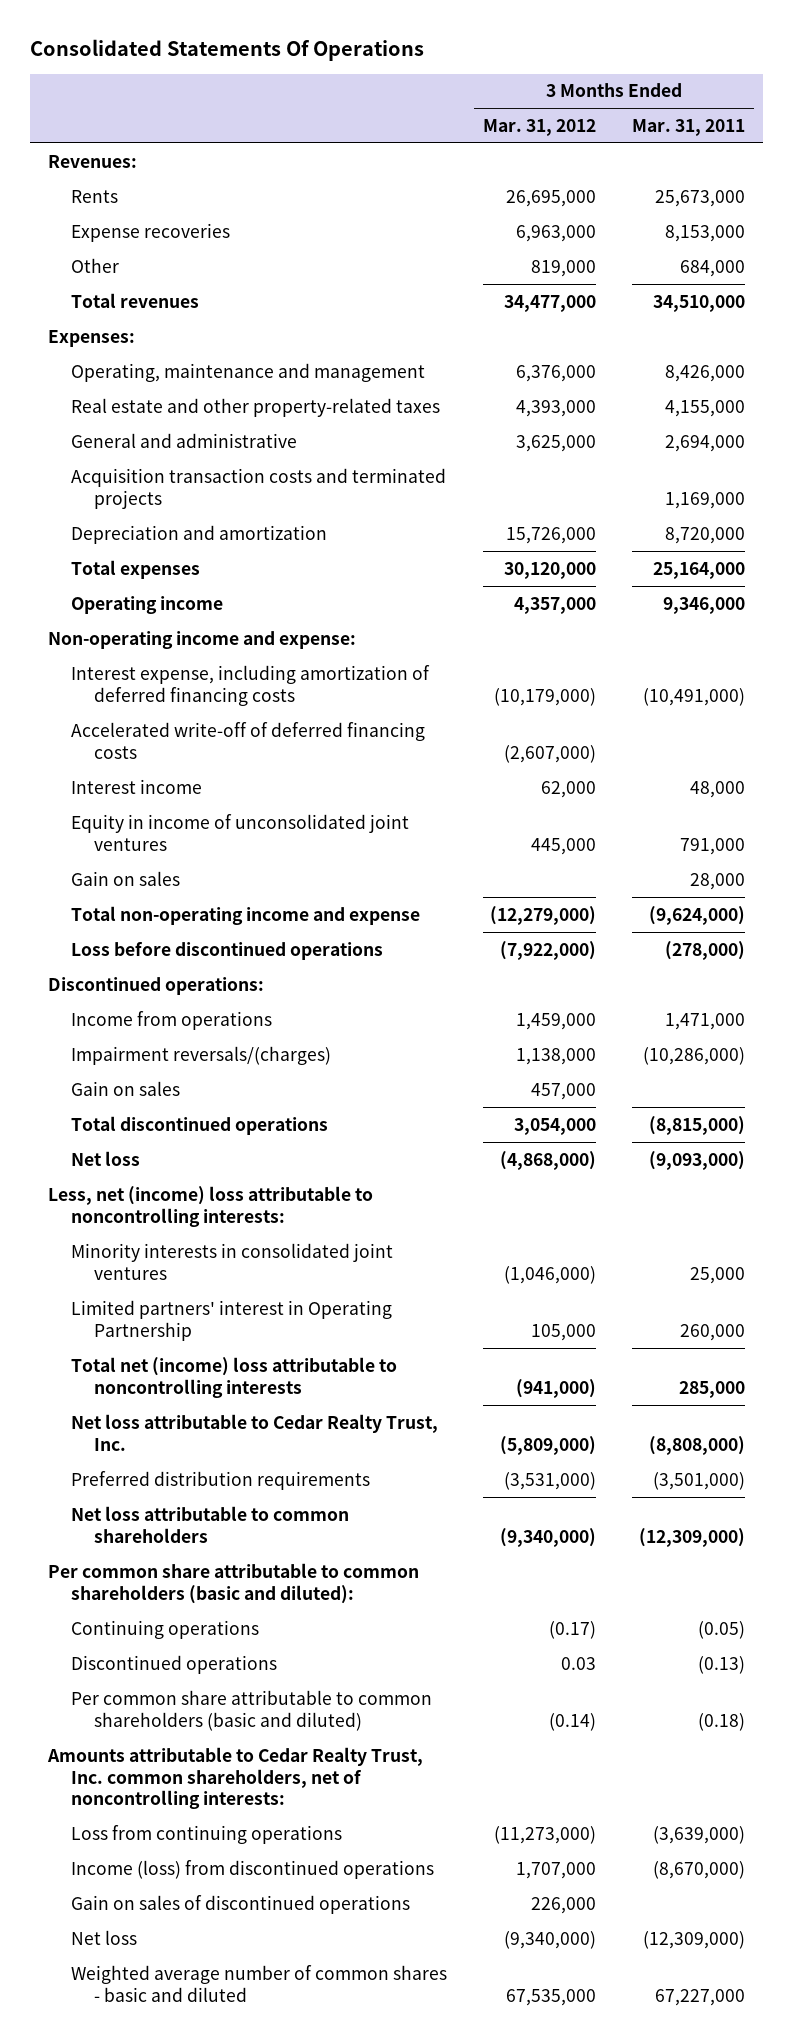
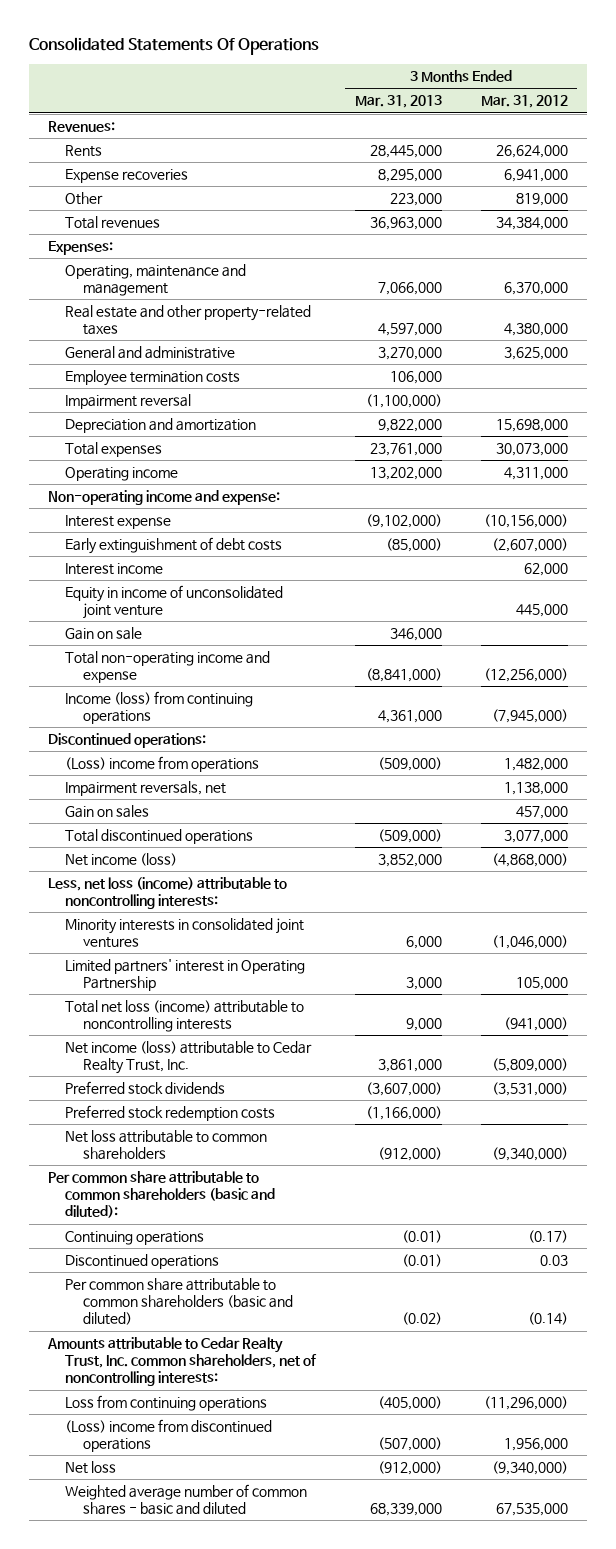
- | 3 Months Ended Mar. 31, 2012 | 3 Months Ended Mar. 31, 2011
+ | 3 Months Ended Mar. 31, 2013 | 3 Months Ended Mar. 31, 2012
- Rents | 26,695,000 | 25,673,000
- Expense recoveries | 6,963,000 | 8,153,000
+ Rents | 28,445,000 | 26,624,000
+ Expense recoveries | 8,295,000 | 6,941,000
- Total revenues | 34,477,000 | 34,510,000
+ Total revenues | 36,963,000 | 34,384,000
- Operating, maintenance and management | 6,376,000 | 8,426,000
- Real estate and other property-related taxes | 4,393,000 | 4,155,000
+ Operating, maintenance and management | 7,066,000 | 6,370,000
+ Real estate and other property-related taxes | 4,597,000 | 4,380,000
- Acquisition transaction costs and terminated projects | | 1,169,000
- Depreciation and amortization | 15,726,000 | 8,720,000
- Total expenses | 30,120,000 | 25,164,000
- Operating income | 4,357,000 | 9,346,000
+ Employee termination costs | 106,000 |
+ Impairment reversal | (1,100,000) |
+ Depreciation and amortization | 9,822,000 | 15,698,000
+ Total expenses | 23,761,000 | 30,073,000
+ Operating income | 13,202,000 | 4,311,000
- Interest expense, including amortization of deferred financing costs | (10,179,000) | (10,491,000)
- Accelerated write-off of deferred financing costs | (2,607,000) |
+ Interest expense | (9,102,000) | (10,156,000)
+ Early extinguishment of debt costs | (85,000) | (2,607,000)
- Equity in income of unconsolidated joint ventures | 445,000 | 791,000
- Gain on sales | | 28,000
- Total non-operating income and expense | (12,279,000) | (9,624,000)
- Loss before discontinued operations | (7,922,000) | (278,000)
+ Equity in income of unconsolidated joint venture | | 445,000
+ Gain on sale | 346,000 |
+ Total non-operating income and expense | (8,841,000) | (12,256,000)
+ Income (loss) from continuing operations | 4,361,000 | (7,945,000)
- Income from operations | 1,459,000 | 1,471,000
- Impairment reversals/(charges) | 1,138,000 | (10,286,000)
+ (Loss) income from operations | (509,000) | 1,482,000
+ Impairment reversals, net | | 1,138,000
- Total discontinued operations | 3,054,000 | (8,815,000)
- Net loss | (4,868,000) | (9,093,000)
- Less, net (income) loss attributable to noncontrolling interests:
+ Total discontinued operations | (509,000) | 3,077,000
+ Net income (loss) | 3,852,000 | (4,868,000)
+ Less, net loss (income) attributable to noncontrolling interests:
- Total net (income) loss attributable to noncontrolling interests | (941,000) | 285,000
- Net loss attributable to Cedar Realty Trust, Inc. | (5,809,000) | (8,808,000)
- Preferred distribution requirements | (3,531,000) | (3,501,000)
+ Total net loss (income) attributable to noncontrolling interests | 9,000 | (941,000)
+ Net income (loss) attributable to Cedar Realty Trust, Inc. | 3,861,000 | (5,809,000)
+ Preferred stock dividends | (3,607,000) | (3,531,000)
+ Preferred stock redemption costs | (1,166,000) |
- Loss from continuing operations | (11,273,000) | (3,639,000)
- Income (loss) from discontinued operations | 1,707,000 | (8,670,000)
- Gain on sales of discontinued operations | 226,000 |
+ Loss from continuing operations | (405,000) | (11,296,000)
+ (Loss) income from discontinued operations | (507,000) | 1,956,000

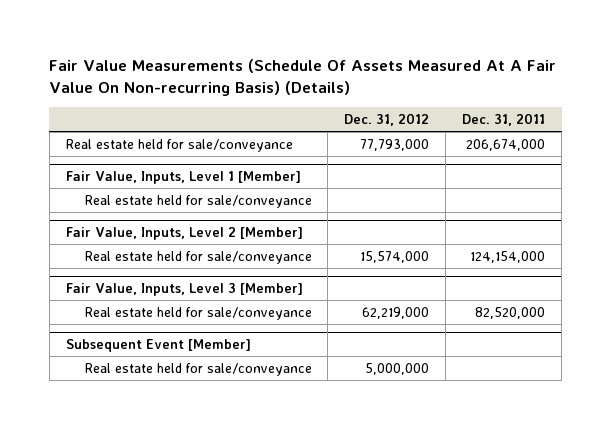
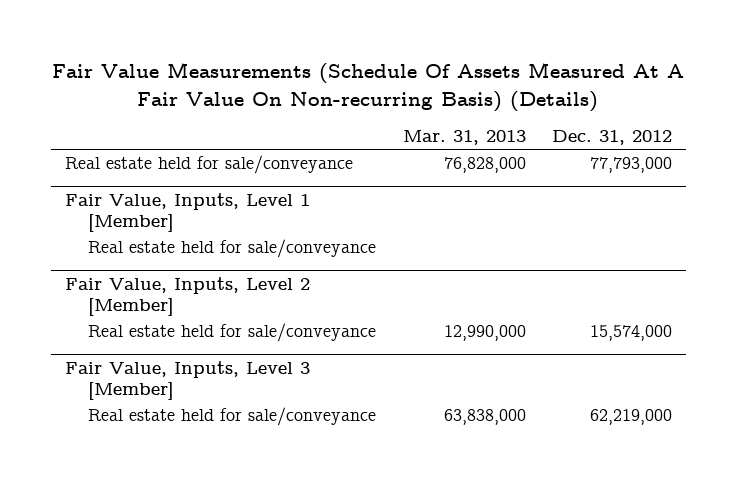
- | Dec. 31, 2012 | Dec. 31, 2011
+ | Mar. 31, 2013 | Dec. 31, 2012
- Subsequent Event [Member]
- Real estate held for sale/conveyance | 5,000,000 |

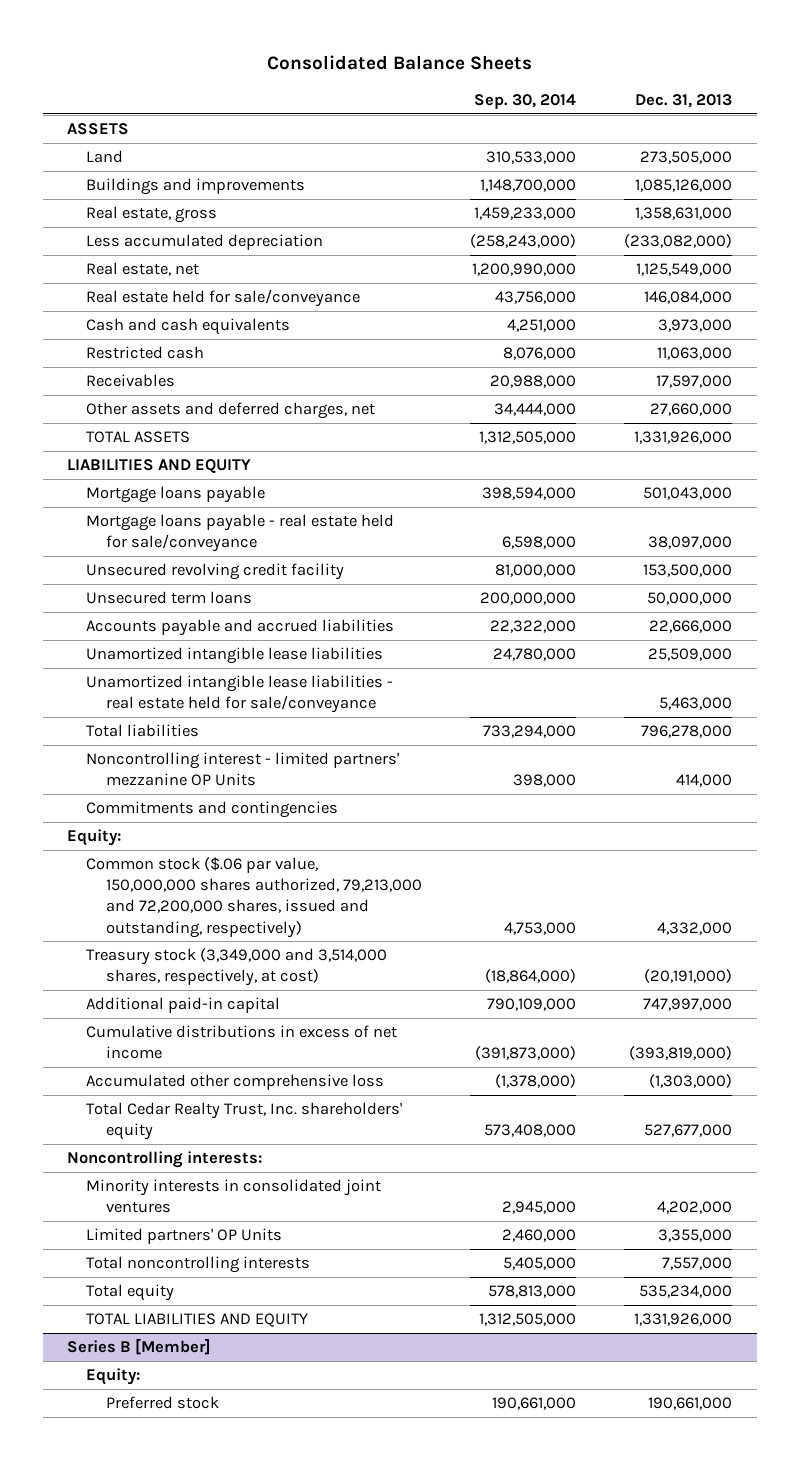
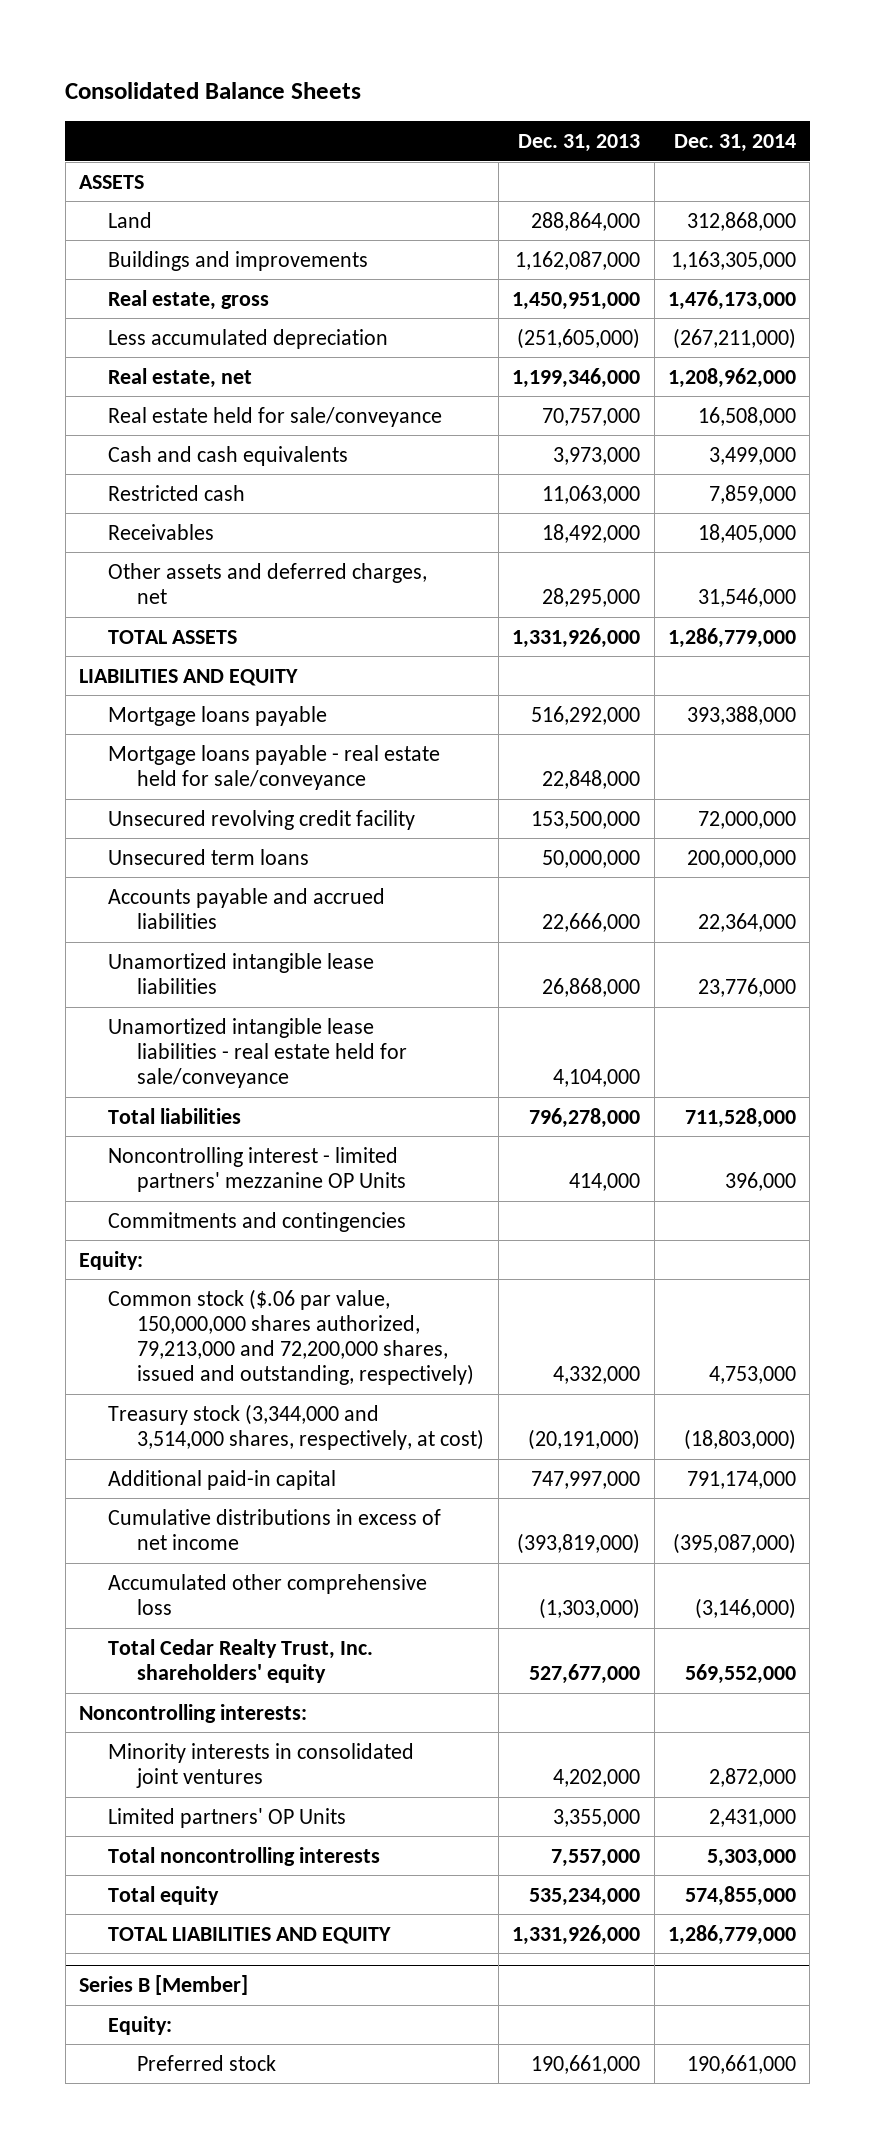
- | Sep. 30, 2014 | Dec. 31, 2013
+ | Dec. 31, 2013 | Dec. 31, 2014
- Land | 310,533,000 | 273,505,000
- Buildings and improvements | 1,148,700,000 | 1,085,126,000
- Real estate, gross | 1,459,233,000 | 1,358,631,000
- Less accumulated depreciation | (258,243,000) | (233,082,000)
- Real estate, net | 1,200,990,000 | 1,125,549,000
- Real estate held for sale/conveyance | 43,756,000 | 146,084,000
+ Land | 288,864,000 | 312,868,000
+ Buildings and improvements | 1,162,087,000 | 1,163,305,000
+ Real estate, gross | 1,450,951,000 | 1,476,173,000
+ Less accumulated depreciation | (251,605,000) | (267,211,000)
+ Real estate, net | 1,199,346,000 | 1,208,962,000
+ Real estate held for sale/conveyance | 70,757,000 | 16,508,000
- Receivables | 20,988,000 | 17,597,000
- Other assets and deferred charges, net | 34,444,000 | 27,660,000
+ Receivables | 18,492,000 | 18,405,000
+ Other assets and deferred charges, net | 28,295,000 | 31,546,000
- Mortgage loans payable | 398,594,000 | 501,043,000
- Mortgage loans payable - real estate held for sale/conveyance | 6,598,000 | 38,097,000
+ Mortgage loans payable | 516,292,000 | 393,388,000
+ Mortgage loans payable - real estate held for sale/conveyance | 22,848,000 |
- Unamortized intangible lease liabilities | 24,780,000 | 25,509,000
- Unamortized intangible lease liabilities - real estate held for sale/conveyance | | 5,463,000
+ Unamortized intangible lease liabilities | 26,868,000 | 23,776,000
+ Unamortized intangible lease liabilities - real estate held for sale/conveyance | 4,104,000 |
- Treasury stock (3,349,000 and 3,514,000 shares, respectively, at cost) | (18,864,000) | (20,191,000)
+ Treasury stock (3,344,000 and 3,514,000 shares, respectively, at cost) | (20,191,000) | (18,803,000)

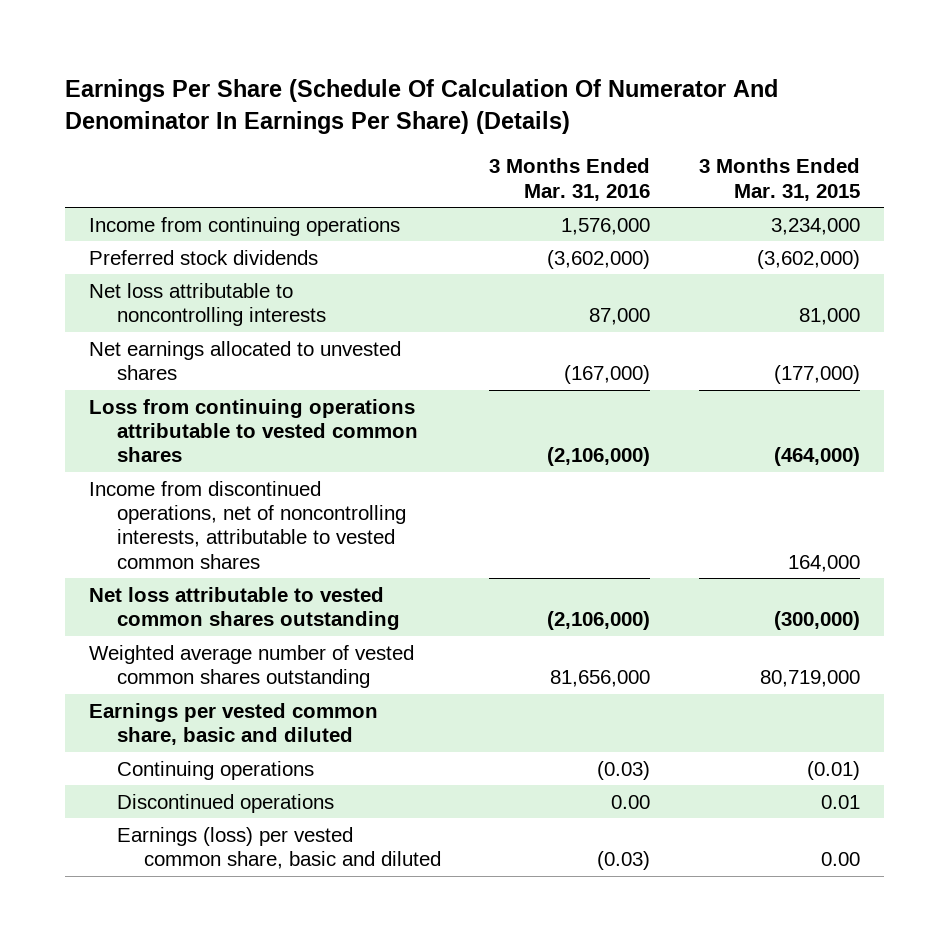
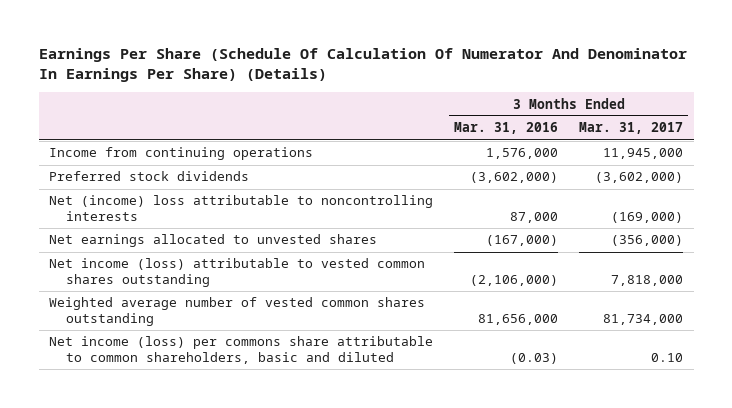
- | 3 Months Ended Mar. 31, 2016 | 3 Months Ended Mar. 31, 2015
+ | 3 Months Ended Mar. 31, 2016 | 3 Months Ended Mar. 31, 2017
- Net loss attributable to noncontrolling interests | 87,000 | 81,000
+ Net (income) loss attributable to noncontrolling interests | 87,000 | (169,000)
- Loss from continuing operations attributable to vested common shares | (2,106,000) | (464,000)
- Income from discontinued operations, net of noncontrolling interests, attributable to vested common shares | | 164,000
- Net loss attributable to vested common shares outstanding | (2,106,000) | (300,000)
+ Net income (loss) attributable to vested common shares outstanding | (2,106,000) | 7,818,000
- Earnings per vested common share, basic and diluted
- Continuing operations | (0.03) | (0.01)
- Discontinued operations | 0.00 | 0.01
- Earnings (loss) per vested common share, basic and diluted | (0.03) | 0.00
+ Net income (loss) per commons share attributable to common shareholders, basic and diluted | (0.03) | 0.10

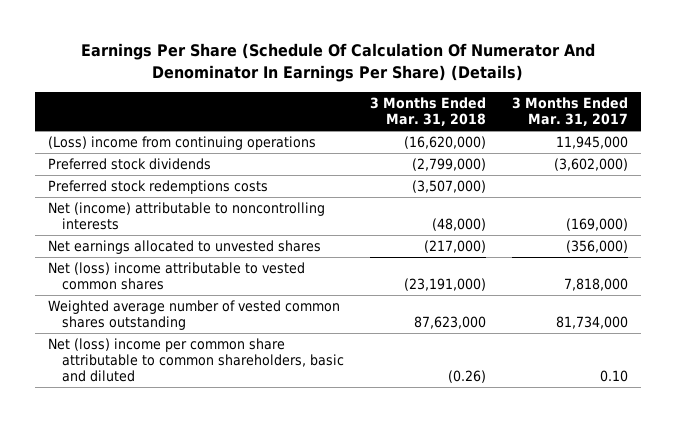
- | 3 Months Ended Mar. 31, 2016 | 3 Months Ended Mar. 31, 2017
+ | 3 Months Ended Mar. 31, 2018 | 3 Months Ended Mar. 31, 2017
- Income from continuing operations | 1,576,000 | 11,945,000
+ (Loss) income from continuing operations | (16,620,000) | 11,945,000
- Net (income) loss attributable to noncontrolling interests | 87,000 | (169,000)
+ Preferred stock redemptions costs | (3,507,000) |
+ Net (income) attributable to noncontrolling interests | (48,000) | (169,000)
- Net income (loss) attributable to vested common shares outstanding | (2,106,000) | 7,818,000
+ Net (loss) income attributable to vested common shares | (23,191,000) | 7,818,000
- Net income (loss) per commons share attributable to common shareholders, basic and diluted | (0.03) | 0.10
+ Net (loss) income per common share attributable to common shareholders, basic and diluted | (0.26) | 0.10

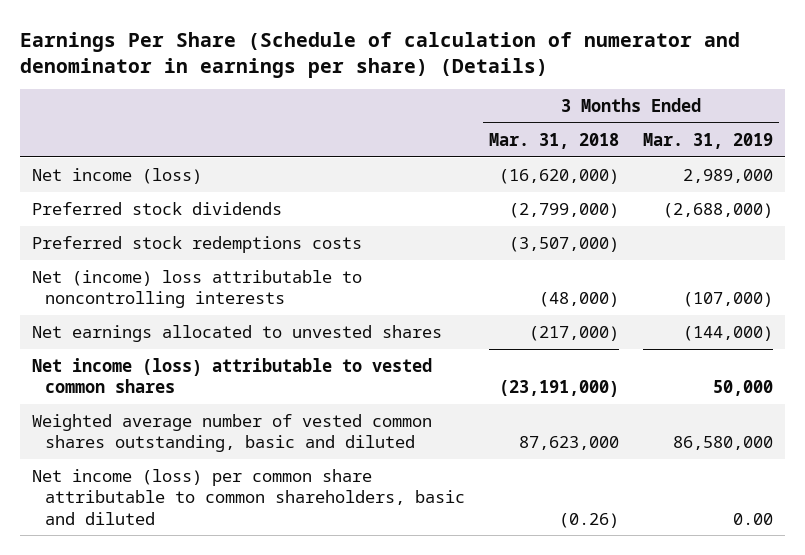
- Earnings Per Share (Schedule Of Calculation Of Numerator And Denominator In Earnings Per Share) (Details)
+ Earnings Per Share (Schedule of calculation of numerator and denominator in earnings per share) (Details)
- | 3 Months Ended Mar. 31, 2018 | 3 Months Ended Mar. 31, 2017
+ | 3 Months Ended Mar. 31, 2018 | 3 Months Ended Mar. 31, 2019
- (Loss) income from continuing operations | (16,620,000) | 11,945,000
+ Net income (loss) | (16,620,000) | 2,989,000
- Net (income) attributable to noncontrolling interests | (48,000) | (169,000)
+ Net (income) loss attributable to noncontrolling interests | (48,000) | (107,000)
- Net (loss) income attributable to vested common shares | (23,191,000) | 7,818,000
- Weighted average number of vested common shares outstanding | 87,623,000 | 81,734,000
- Net (loss) income per common share attributable to common shareholders, basic and diluted | (0.26) | 0.10
+ Net income (loss) attributable to vested common shares | (23,191,000) | 50,000
+ Weighted average number of vested common shares outstanding, basic and diluted | 87,623,000 | 86,580,000
+ Net income (loss) per common share attributable to common shareholders, basic and diluted | (0.26) | 0.00

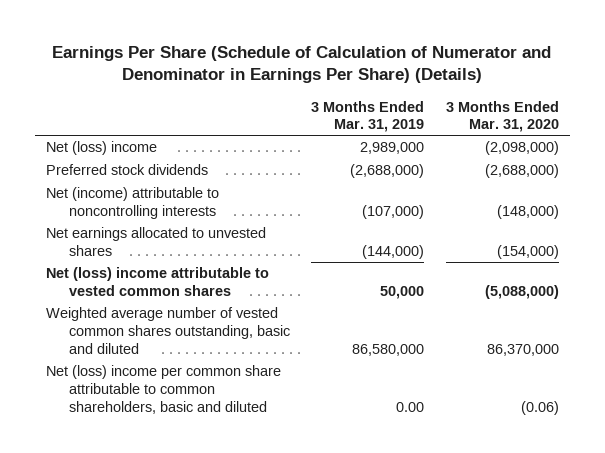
- Earnings Per Share (Schedule of calculation of numerator and denominator in earnings per share) (Details)
+ Earnings Per Share (Schedule of Calculation of Numerator and Denominator in Earnings Per Share) (Details)
- | 3 Months Ended Mar. 31, 2018 | 3 Months Ended Mar. 31, 2019
+ | 3 Months Ended Mar. 31, 2019 | 3 Months Ended Mar. 31, 2020
- Net income (loss) | (16,620,000) | 2,989,000
+ Net (loss) income | 2,989,000 | (2,098,000)
- Preferred stock redemptions costs | (3,507,000) |
- Net (income) loss attributable to noncontrolling interests | (48,000) | (107,000)
+ Net (income) attributable to noncontrolling interests | (107,000) | (148,000)
- Net income (loss) attributable to vested common shares | (23,191,000) | 50,000
+ Net (loss) income attributable to vested common shares | 50,000 | (5,088,000)
- Net income (loss) per common share attributable to common shareholders, basic and diluted | (0.26) | 0.00
+ Net (loss) income per common share attributable to common shareholders, basic and diluted | 0.00 | (0.06)

